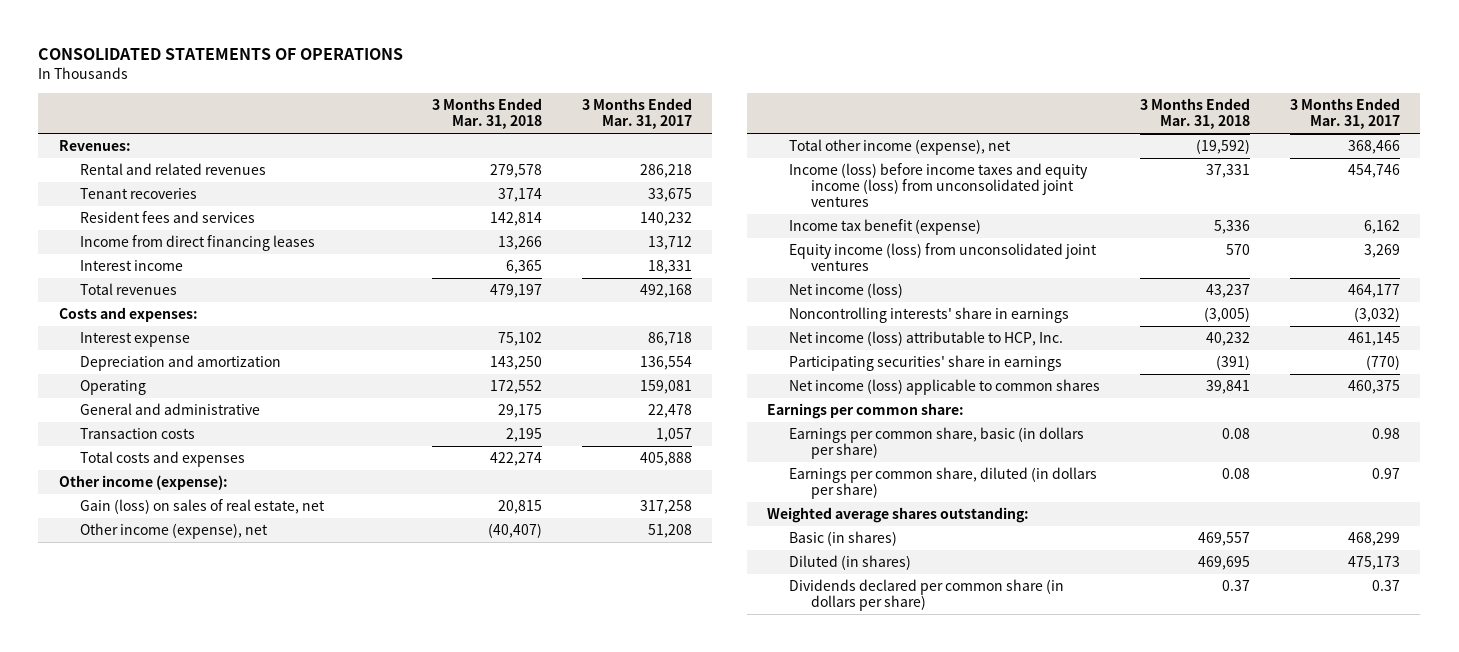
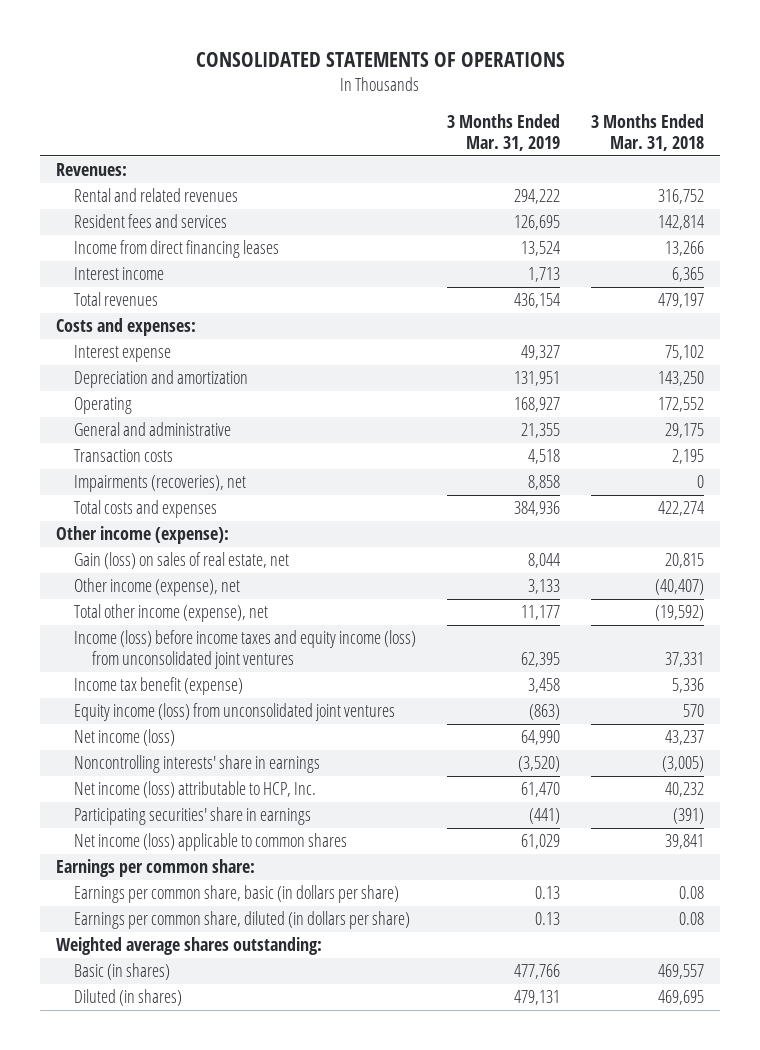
- | 3 Months Ended Mar. 31, 2018 | 3 Months Ended Mar. 31, 2017
+ | 3 Months Ended Mar. 31, 2019 | 3 Months Ended Mar. 31, 2018
- Rental and related revenues | 279,578 | 286,218
- Tenant recoveries | 37,174 | 33,675
+ Rental and related revenues | 294,222 | 316,752
+ Impairments (recoveries), net | 8,858 | 0
- Dividends declared per common share (in dollars per share) | 0.37 | 0.37

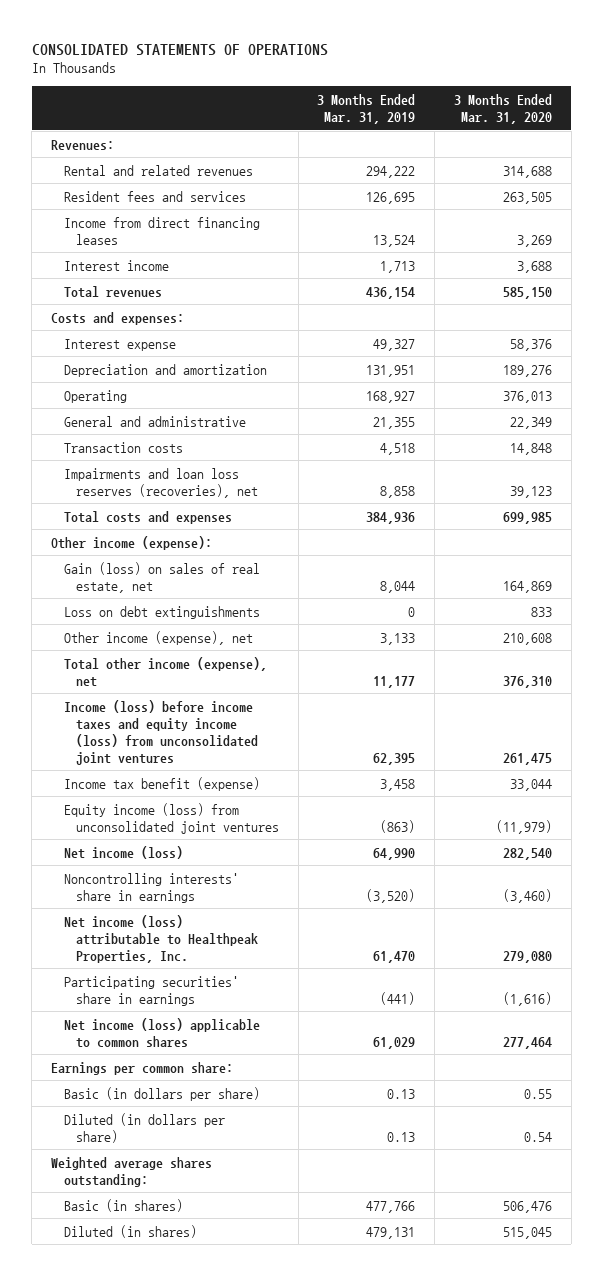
- | 3 Months Ended Mar. 31, 2019 | 3 Months Ended Mar. 31, 2018
+ | 3 Months Ended Mar. 31, 2019 | 3 Months Ended Mar. 31, 2020
- Impairments (recoveries), net | 8,858 | 0
+ Impairments and loan loss reserves (recoveries), net | 8,858 | 39,123
+ Loss on debt extinguishments | 0 | 833
- Net income (loss) attributable to HCP, Inc. | 61,470 | 40,232
+ Net income (loss) attributable to Healthpeak Properties, Inc. | 61,470 | 279,080
- Earnings per common share, basic (in dollars per share) | 0.13 | 0.08
- Earnings per common share, diluted (in dollars per share) | 0.13 | 0.08
+ Basic (in dollars per share) | 0.13 | 0.55
+ Diluted (in dollars per share) | 0.13 | 0.54

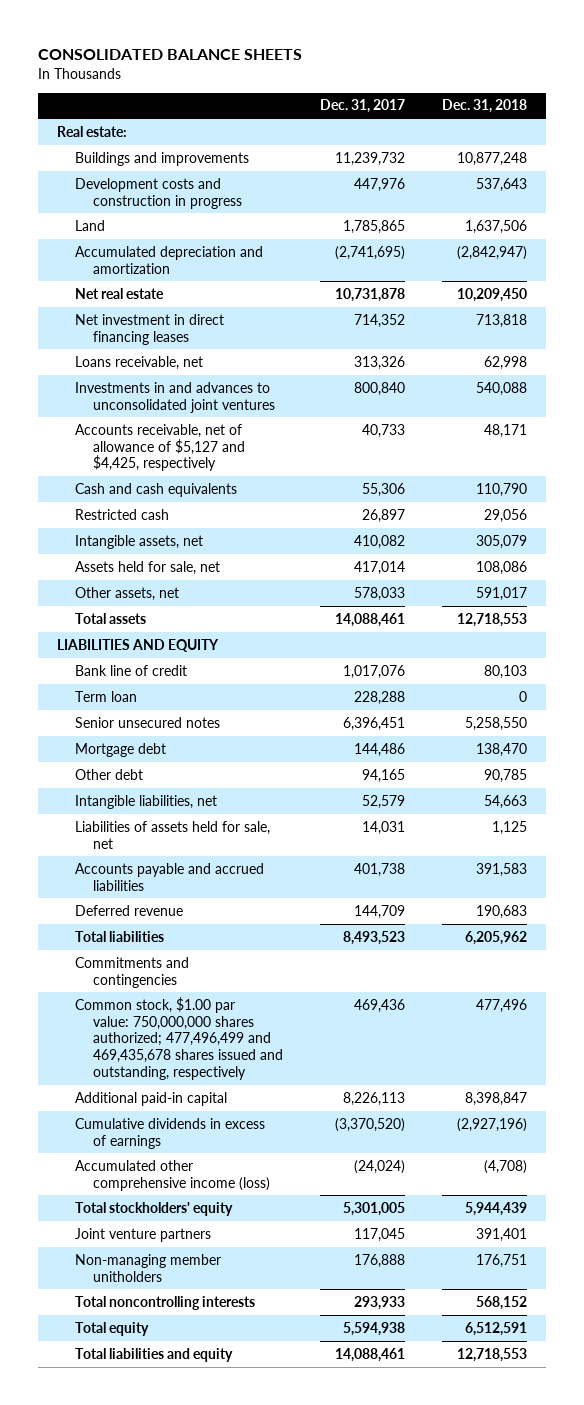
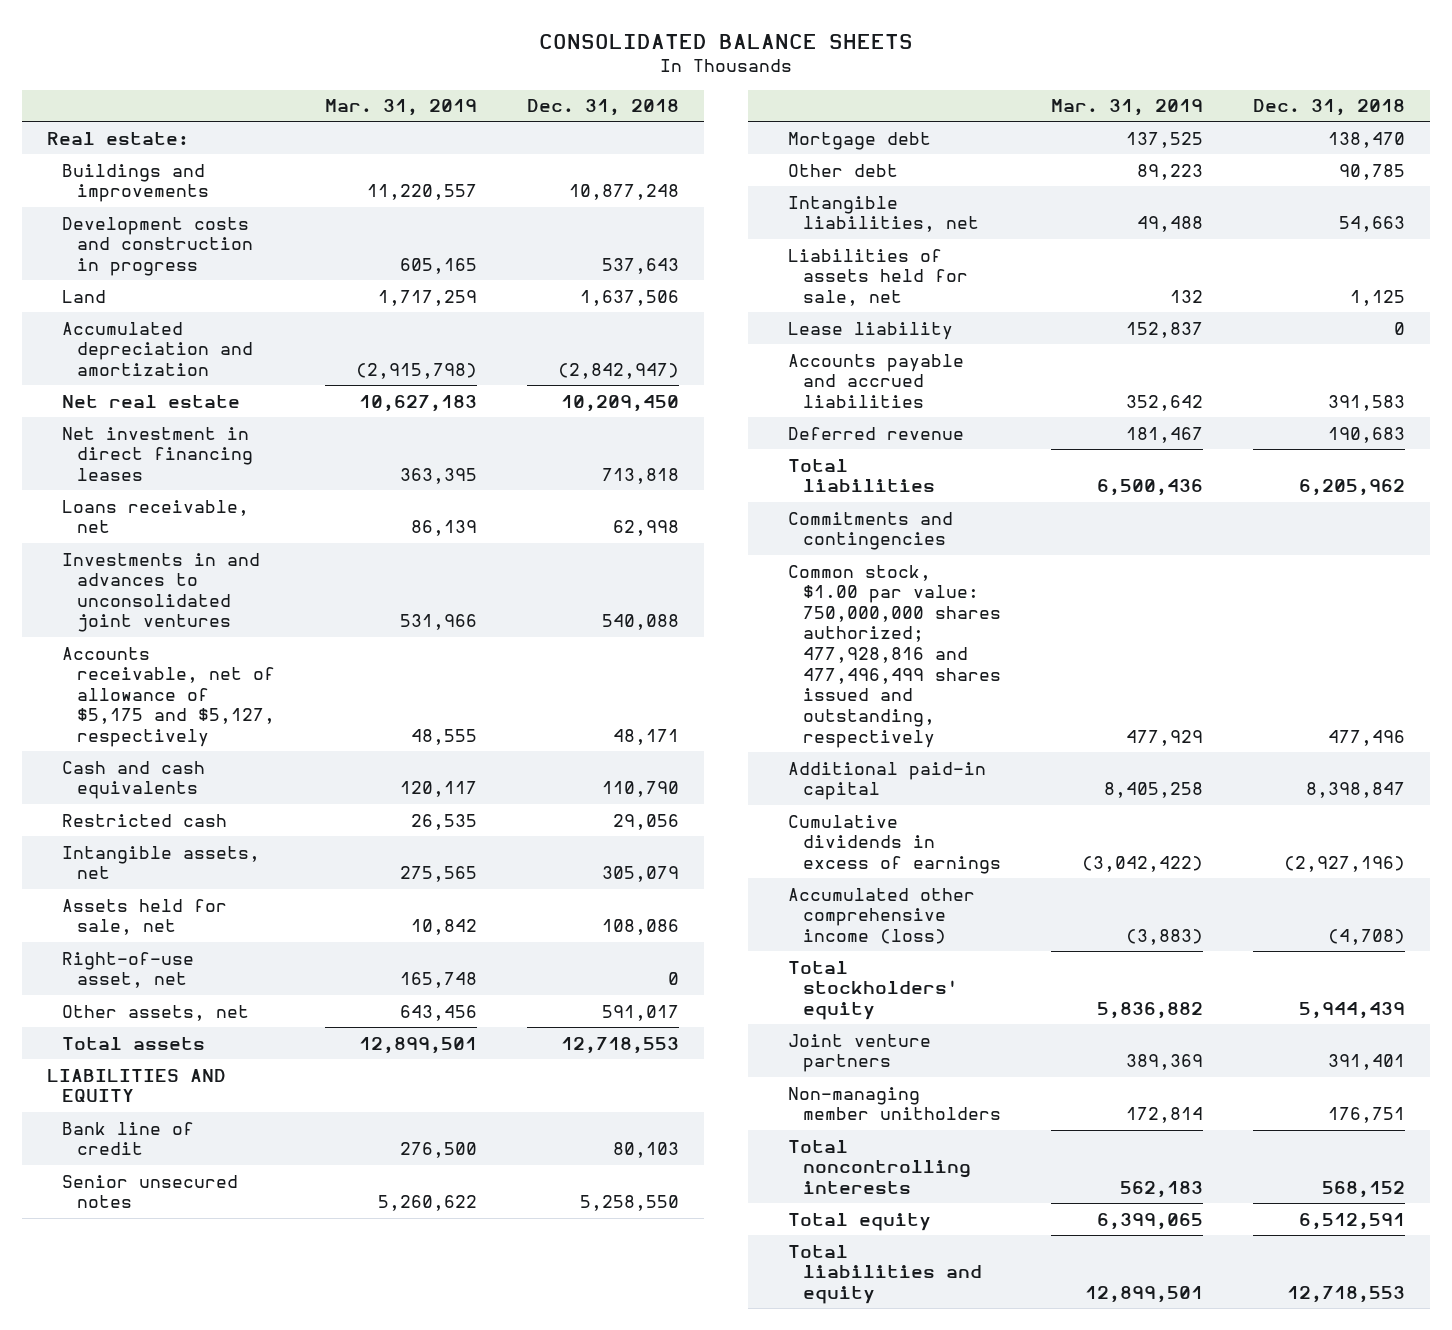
- | Dec. 31, 2017 | Dec. 31, 2018
+ | Mar. 31, 2019 | Dec. 31, 2018
- Accounts receivable, net of allowance of $5,127 and $4,425, respectively | 40,733 | 48,171
+ Accounts receivable, net of allowance of $5,175 and $5,127, respectively | 48,555 | 48,171
+ Right-of-use asset, net | 165,748 | 0
- Term loan | 228,288 | 0
+ Lease liability | 152,837 | 0
- Common stock, $1.00 par value: 750,000,000 shares authorized; 477,496,499 and 469,435,678 shares issued and outstanding, respectively | 469,436 | 477,496
+ Common stock, $1.00 par value: 750,000,000 shares authorized; 477,928,816 and 477,496,499 shares issued and outstanding, respectively | 477,929 | 477,496

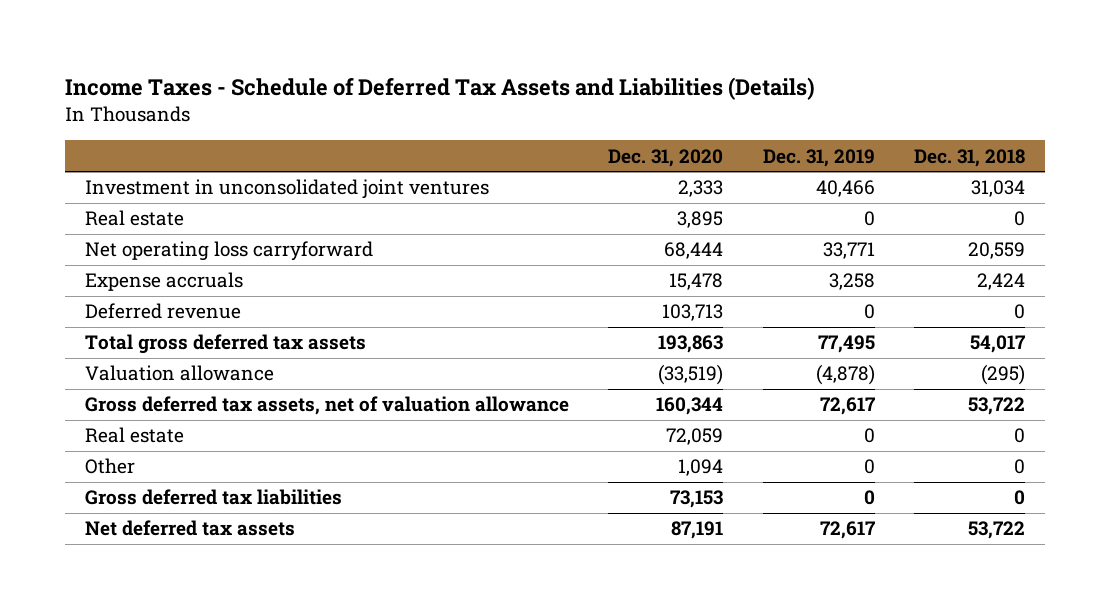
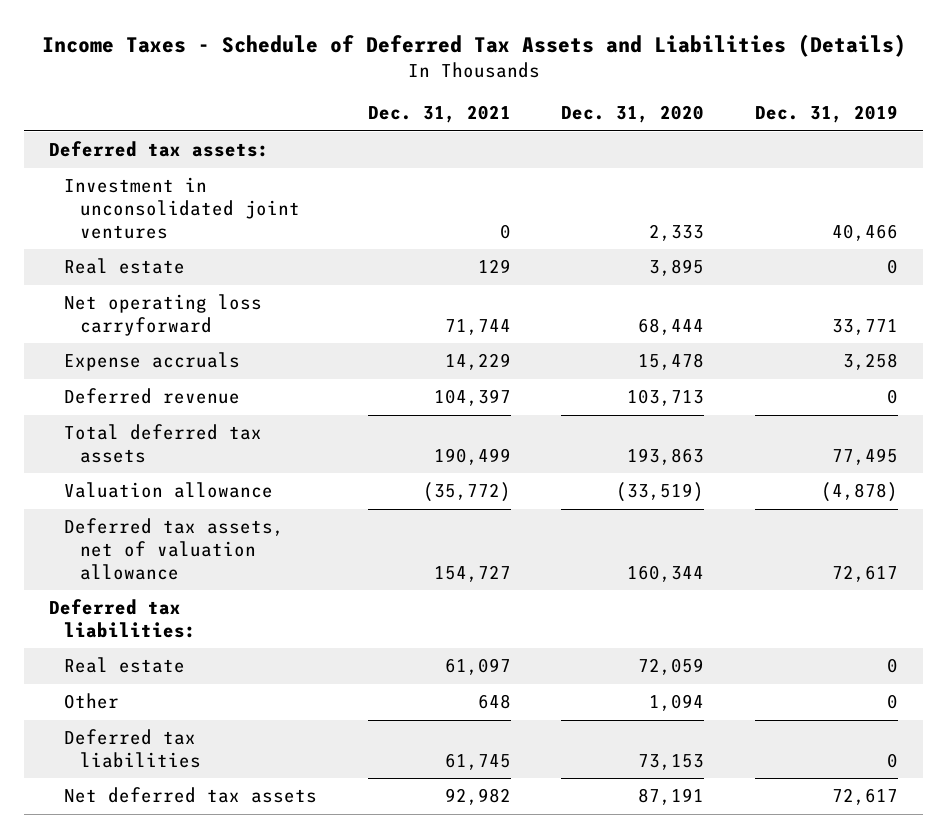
- | Dec. 31, 2020 | Dec. 31, 2019 | Dec. 31, 2018
+ | Dec. 31, 2021 | Dec. 31, 2020 | Dec. 31, 2019
+ Deferred tax assets:
- Total gross deferred tax assets | 193,863 | 77,495 | 54,017
+ Total deferred tax assets | 190,499 | 193,863 | 77,495
- Gross deferred tax assets, net of valuation allowance | 160,344 | 72,617 | 53,722
+ Deferred tax assets, net of valuation allowance | 154,727 | 160,344 | 72,617
+ Deferred tax liabilities:
- Gross deferred tax liabilities | 73,153 | 0 | 0
+ Deferred tax liabilities | 61,745 | 73,153 | 0

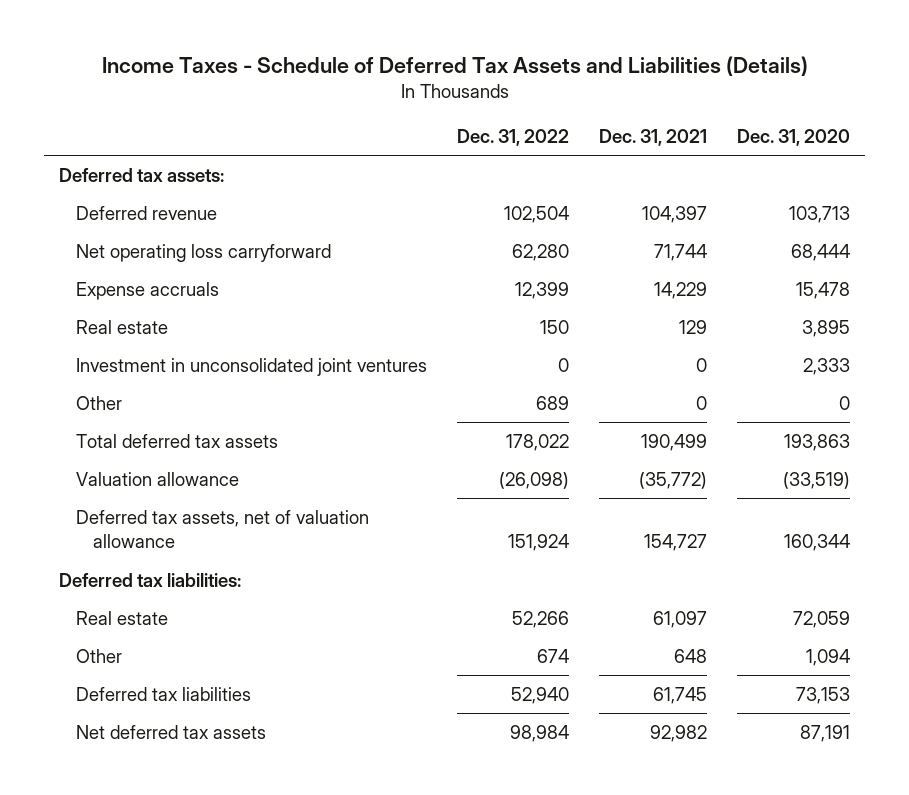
- | Dec. 31, 2021 | Dec. 31, 2020 | Dec. 31, 2019
+ | Dec. 31, 2022 | Dec. 31, 2021 | Dec. 31, 2020
moved up: Deferred revenue | 102,504 | 104,397 | 103,713
moved down: Real estate | 150 | 129 | 3,895
moved down: Investment in unconsolidated joint ventures | 0 | 0 | 2,333
+ Other | 689 | 0 | 0

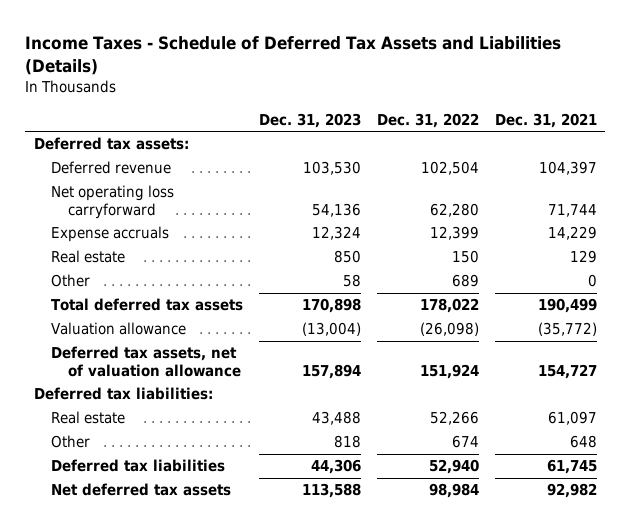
- | Dec. 31, 2022 | Dec. 31, 2021 | Dec. 31, 2020
+ | Dec. 31, 2023 | Dec. 31, 2022 | Dec. 31, 2021
- Investment in unconsolidated joint ventures | 0 | 0 | 2,333

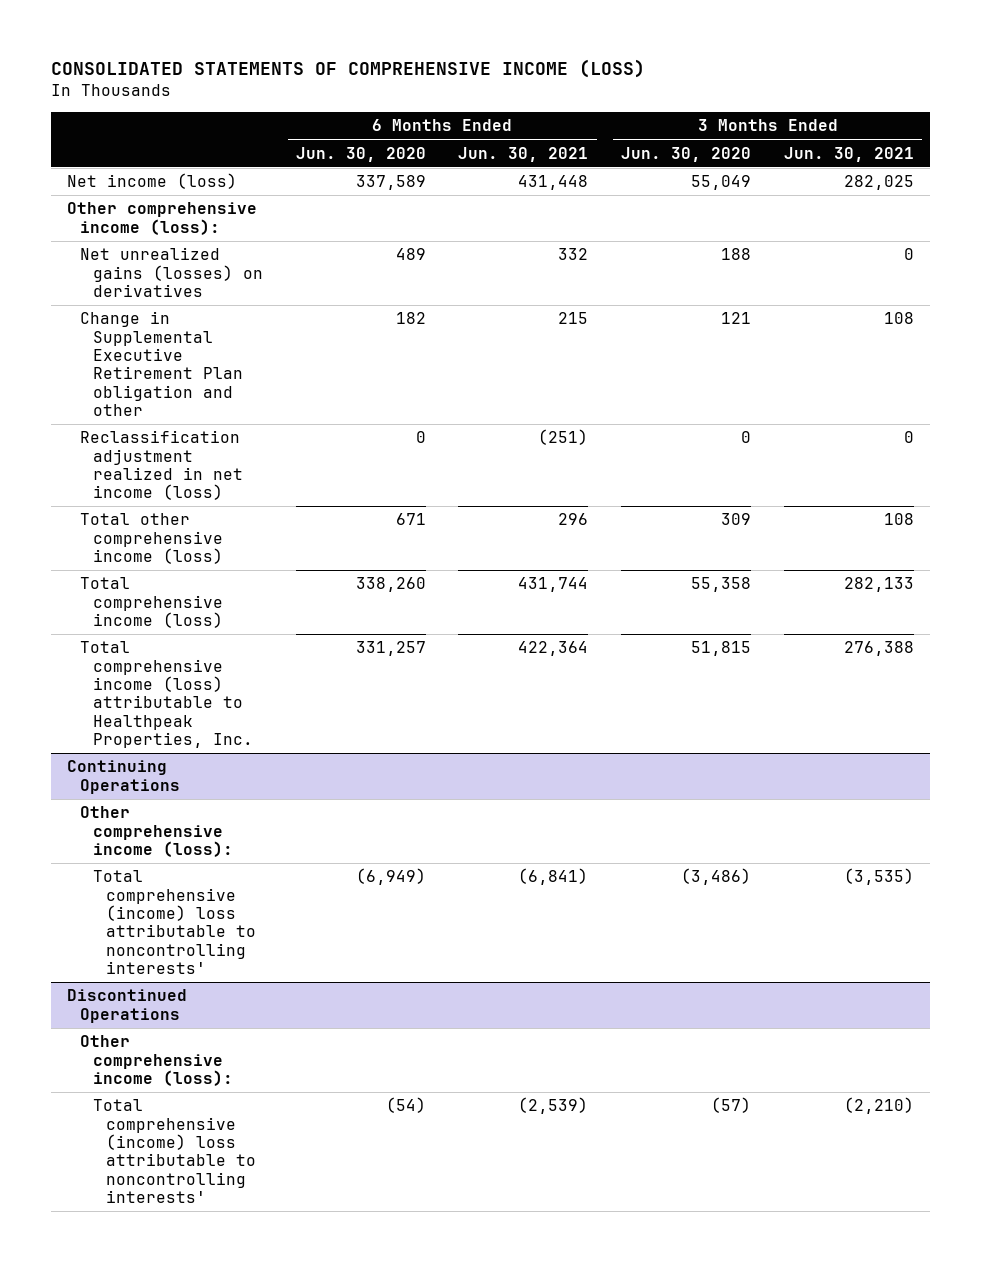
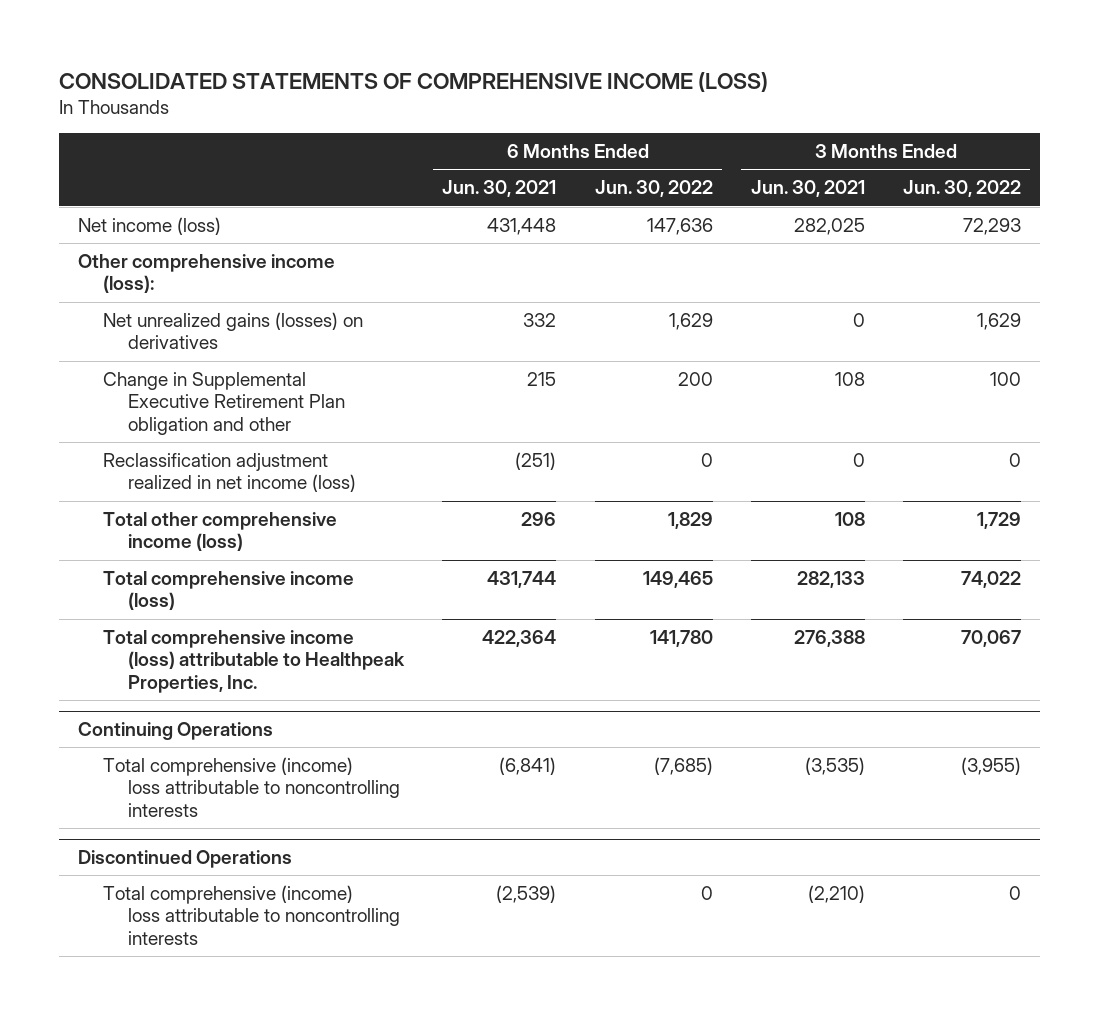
- | 6 Months Ended Jun. 30, 2020 | 6 Months Ended Jun. 30, 2021 | 3 Months Ended Jun. 30, 2020 | 3 Months Ended Jun. 30, 2021
+ | 6 Months Ended Jun. 30, 2021 | 6 Months Ended Jun. 30, 2022 | 3 Months Ended Jun. 30, 2021 | 3 Months Ended Jun. 30, 2022
@ Continuing Operations
- Other comprehensive income (loss):
- Total comprehensive (income) loss attributable to noncontrolling interests' | (6,949) | (6,841) | (3,486) | (3,535)
+ Total comprehensive (income) loss attributable to noncontrolling interests | (6,841) | (7,685) | (3,535) | (3,955)
@ Discontinued Operations
- Other comprehensive income (loss):
- Total comprehensive (income) loss attributable to noncontrolling interests' | (54) | (2,539) | (57) | (2,210)
+ Total comprehensive (income) loss attributable to noncontrolling interests | (2,539) | 0 | (2,210) | 0

